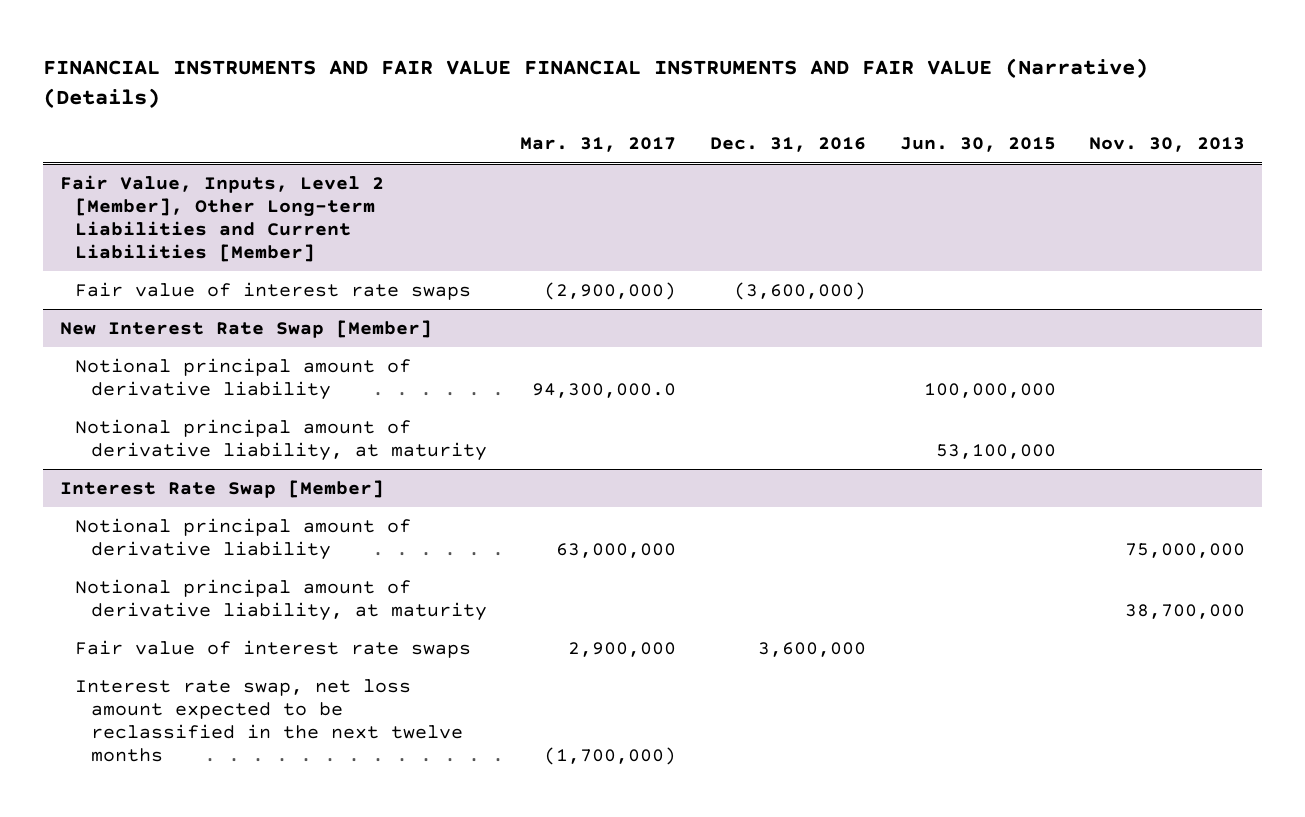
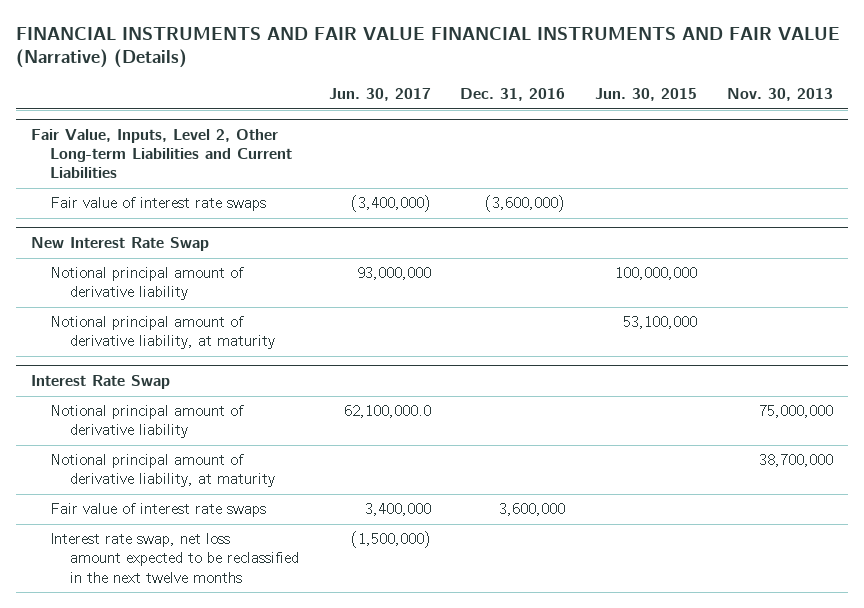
- | Mar. 31, 2017 | Dec. 31, 2016 | Jun. 30, 2015 | Nov. 30, 2013
+ | Jun. 30, 2017 | Dec. 31, 2016 | Jun. 30, 2015 | Nov. 30, 2013
- Fair Value, Inputs, Level 2 [Member], Other Long-term Liabilities and Current Liabilities [Member]
+ Fair Value, Inputs, Level 2, Other Long-term Liabilities and Current Liabilities
- New Interest Rate Swap [Member]
+ New Interest Rate Swap
- Interest Rate Swap [Member]
+ Interest Rate Swap

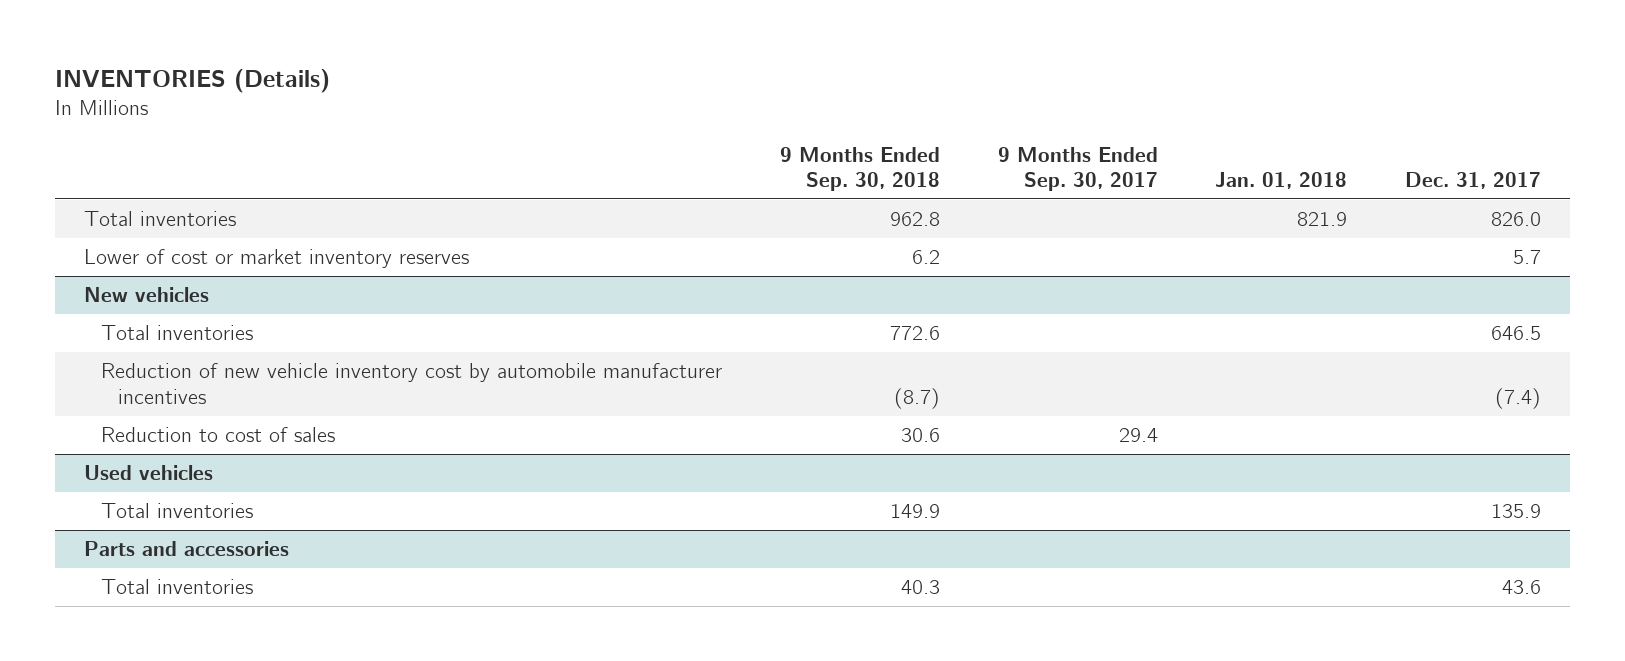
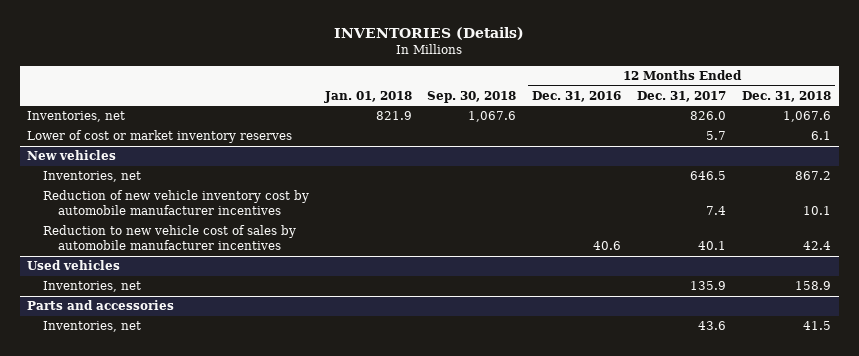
- | 9 Months Ended Sep. 30, 2018 | 9 Months Ended Sep. 30, 2017 | Jan. 01, 2018 | Dec. 31, 2017
+ | Jan. 01, 2018 | Sep. 30, 2018 | 12 Months Ended Dec. 31, 2016 | 12 Months Ended Dec. 31, 2017 | 12 Months Ended Dec. 31, 2018
- Total inventories | 962.8 | | 821.9 | 826.0
+ Inventories, net | 821.9 | 1,067.6 | | 826.0 | 1,067.6
@ New vehicles
- Total inventories | 772.6 | | | 646.5
+ Inventories, net | | | | 646.5 | 867.2
- Reduction to cost of sales | 30.6 | 29.4 | |
+ Reduction to new vehicle cost of sales by automobile manufacturer incentives | | | 40.6 | 40.1 | 42.4
@ Used vehicles
- Total inventories | 149.9 | | | 135.9
+ Inventories, net | | | | 135.9 | 158.9
@ Parts and accessories
- Total inventories | 40.3 | | | 43.6
+ Inventories, net | | | | 43.6 | 41.5

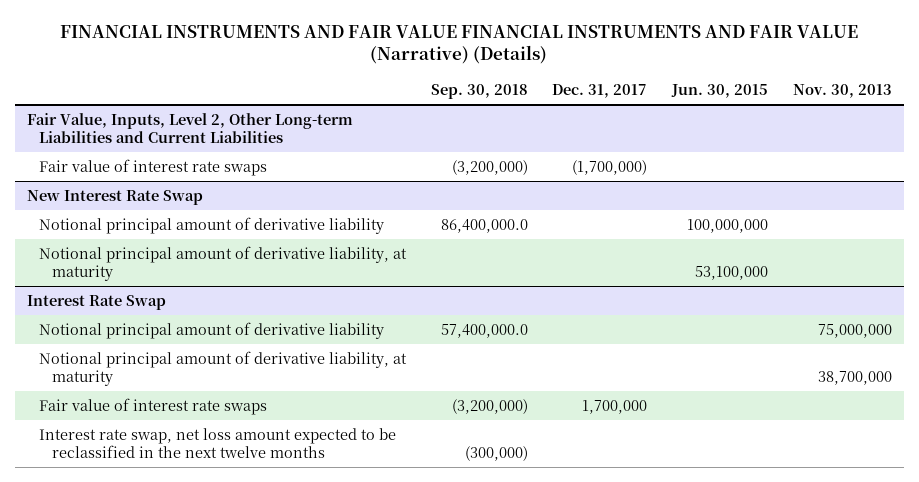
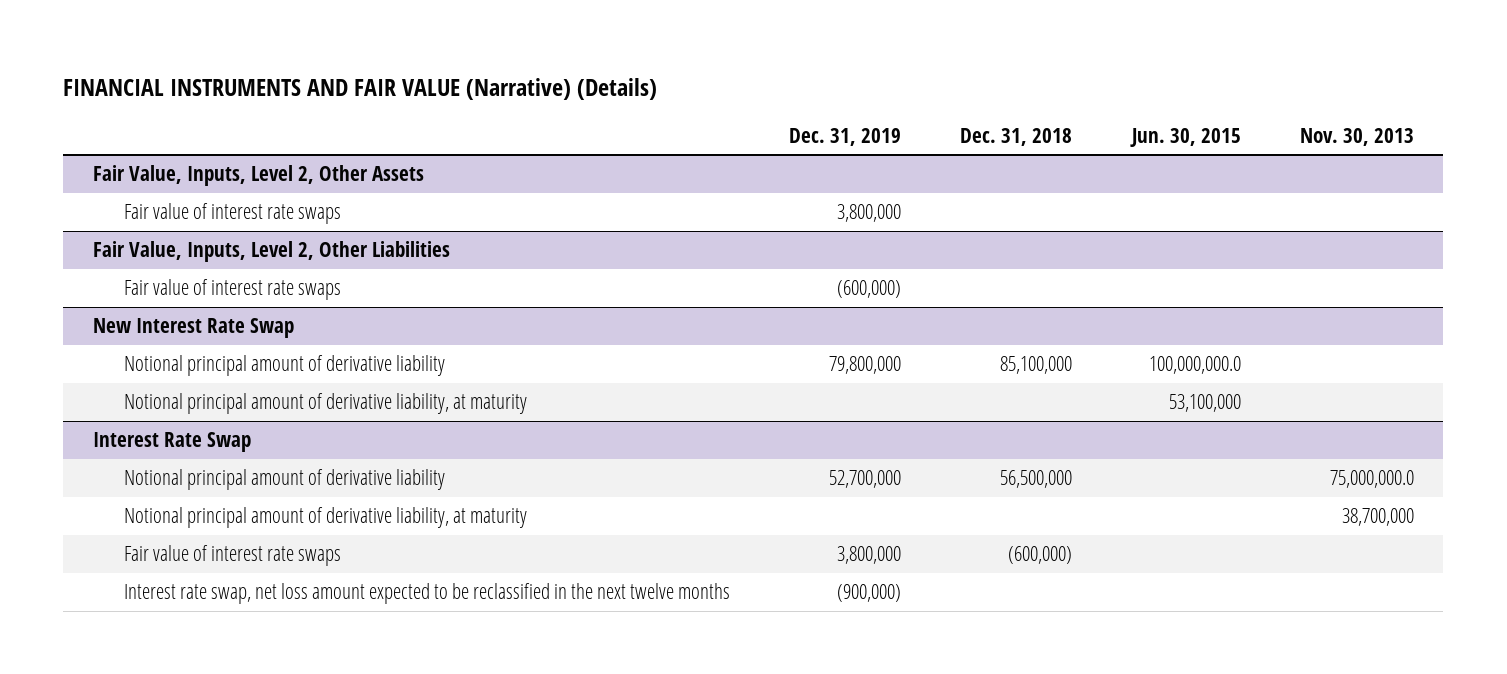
- FINANCIAL INSTRUMENTS AND FAIR VALUE FINANCIAL INSTRUMENTS AND FAIR VALUE (Narrative) (Details)
+ FINANCIAL INSTRUMENTS AND FAIR VALUE (Narrative) (Details)
- | Sep. 30, 2018 | Dec. 31, 2017 | Jun. 30, 2015 | Nov. 30, 2013
+ | Dec. 31, 2019 | Dec. 31, 2018 | Jun. 30, 2015 | Nov. 30, 2013
- Fair Value, Inputs, Level 2, Other Long-term Liabilities and Current Liabilities
+ Fair Value, Inputs, Level 2, Other Assets
+ Fair value of interest rate swaps | 3,800,000 | | |
+ Fair Value, Inputs, Level 2, Other Liabilities
@ New Interest Rate Swap
- Notional principal amount of derivative liability | 86,400,000.0 | | 100,000,000 |
+ Notional principal amount of derivative liability | 79,800,000 | 85,100,000 | 100,000,000.0 |
@ Interest Rate Swap
- Notional principal amount of derivative liability | 57,400,000.0 | | | 75,000,000
+ Notional principal amount of derivative liability | 52,700,000 | 56,500,000 | | 75,000,000.0

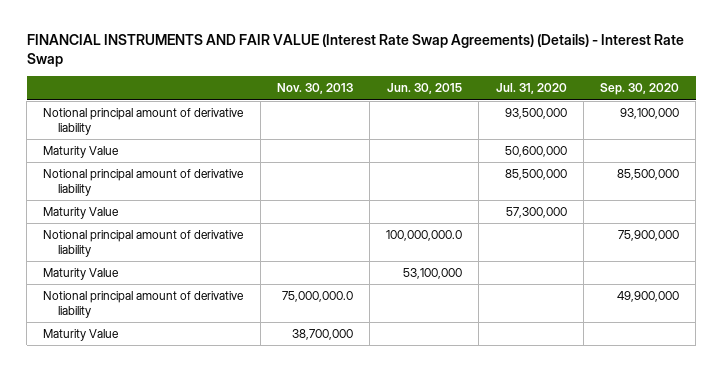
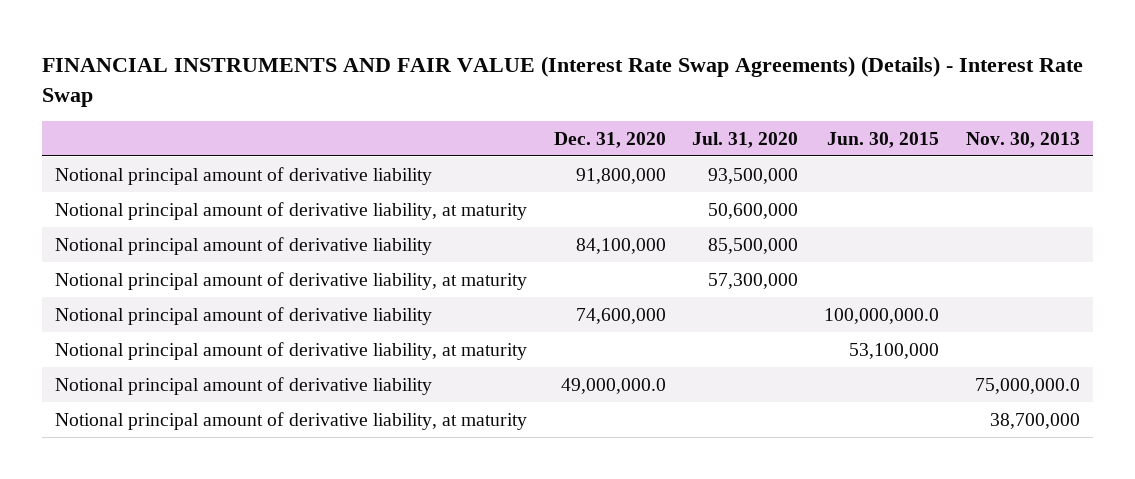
- | Nov. 30, 2013 | Jun. 30, 2015 | Jul. 31, 2020 | Sep. 30, 2020
+ | Dec. 31, 2020 | Jul. 31, 2020 | Jun. 30, 2015 | Nov. 30, 2013
- Maturity Value | | | 50,600,000 |
+ Notional principal amount of derivative liability, at maturity | | 50,600,000 | |
- Maturity Value | | | 57,300,000 |
+ Notional principal amount of derivative liability, at maturity | | 57,300,000 | |
- Maturity Value | | 53,100,000 | |
+ Notional principal amount of derivative liability, at maturity | | | 53,100,000 |
- Maturity Value | 38,700,000 | | |
+ Notional principal amount of derivative liability, at maturity | | | | 38,700,000

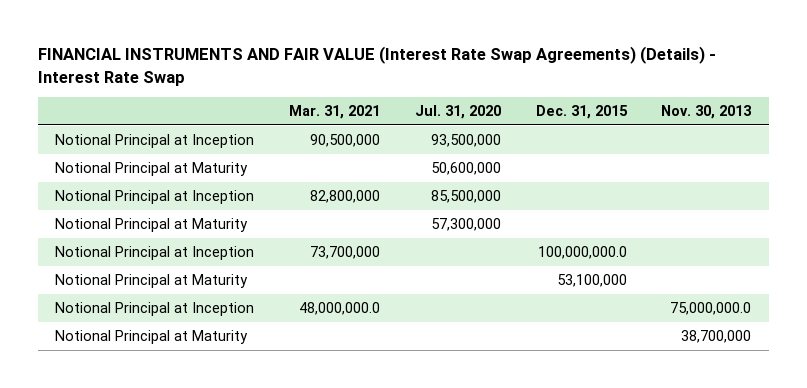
- | Dec. 31, 2020 | Jul. 31, 2020 | Jun. 30, 2015 | Nov. 30, 2013
+ | Mar. 31, 2021 | Jul. 31, 2020 | Dec. 31, 2015 | Nov. 30, 2013
- Notional principal amount of derivative liability | 91,800,000 | 93,500,000 | |
- Notional principal amount of derivative liability, at maturity | | 50,600,000 | |
- Notional principal amount of derivative liability | 84,100,000 | 85,500,000 | |
- Notional principal amount of derivative liability, at maturity | | 57,300,000 | |
- Notional principal amount of derivative liability | 74,600,000 | | 100,000,000.0 |
- Notional principal amount of derivative liability, at maturity | | | 53,100,000 |
- Notional principal amount of derivative liability | 49,000,000.0 | | | 75,000,000.0
- Notional principal amount of derivative liability, at maturity | | | | 38,700,000
+ Notional Principal at Inception | 90,500,000 | 93,500,000 | |
+ Notional Principal at Maturity | | 50,600,000 | |
+ Notional Principal at Inception | 82,800,000 | 85,500,000 | |
+ Notional Principal at Maturity | | 57,300,000 | |
+ Notional Principal at Inception | 73,700,000 | | 100,000,000.0 |
+ Notional Principal at Maturity | | | 53,100,000 |
+ Notional Principal at Inception | 48,000,000.0 | | | 75,000,000.0
+ Notional Principal at Maturity | | | | 38,700,000

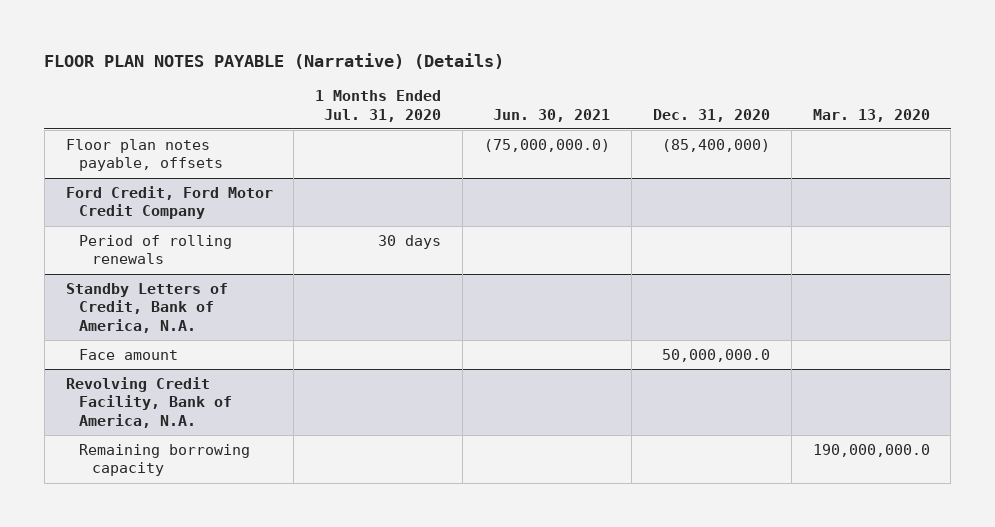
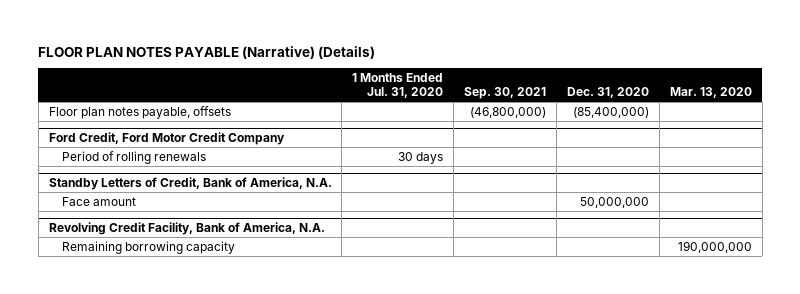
- | 1 Months Ended Jul. 31, 2020 | Jun. 30, 2021 | Dec. 31, 2020 | Mar. 13, 2020
+ | 1 Months Ended Jul. 31, 2020 | Sep. 30, 2021 | Dec. 31, 2020 | Mar. 13, 2020
@ Standby Letters of Credit, Bank of America, N.A.
- Face amount | | | 50,000,000.0 |
+ Face amount | | | 50,000,000 |
@ Revolving Credit Facility, Bank of America, N.A.
- Remaining borrowing capacity | | | | 190,000,000.0
+ Remaining borrowing capacity | | | | 190,000,000

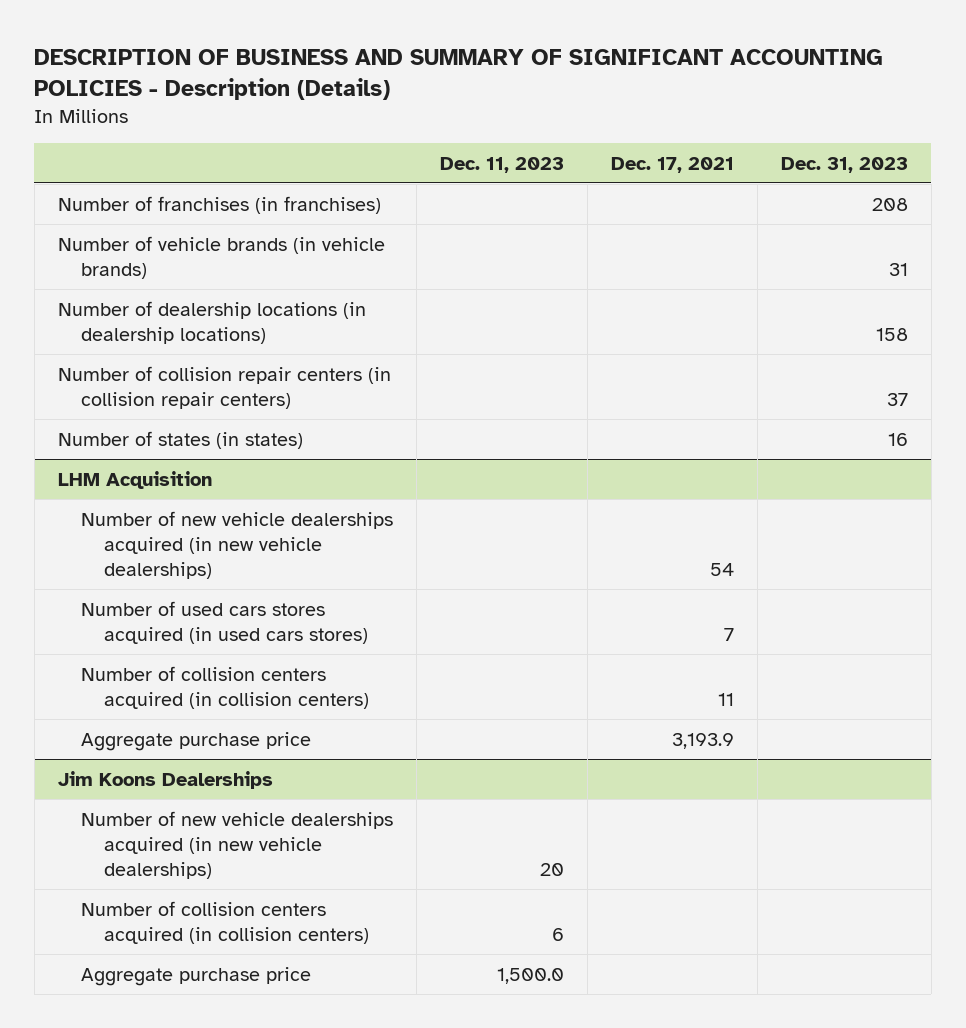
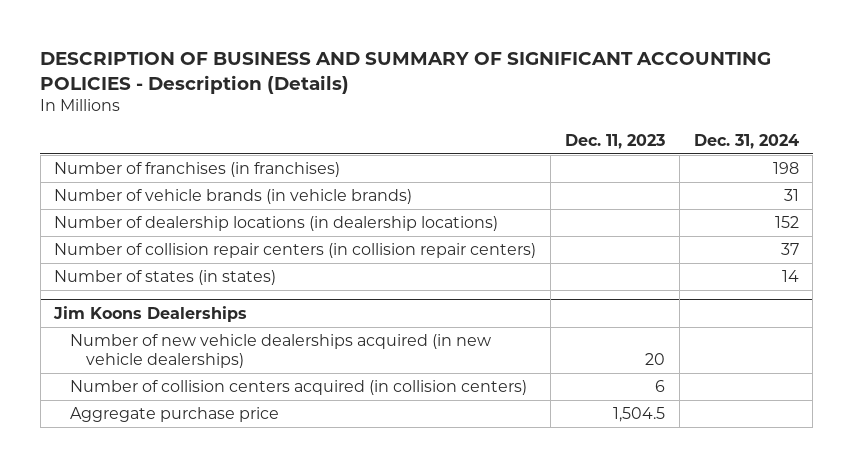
- | Dec. 11, 2023 | Dec. 17, 2021 | Dec. 31, 2023
+ | Dec. 11, 2023 | Dec. 31, 2024
- LHM Acquisition
- Number of new vehicle dealerships acquired (in new vehicle dealerships) | | 54 |
- Number of used cars stores acquired (in used cars stores) | | 7 |
- Number of collision centers acquired (in collision centers) | | 11 |
- Aggregate purchase price | | 3,193.9 |
@ Jim Koons Dealerships
- Aggregate purchase price | 1,500.0 | |
+ Aggregate purchase price | 1,504.5 |

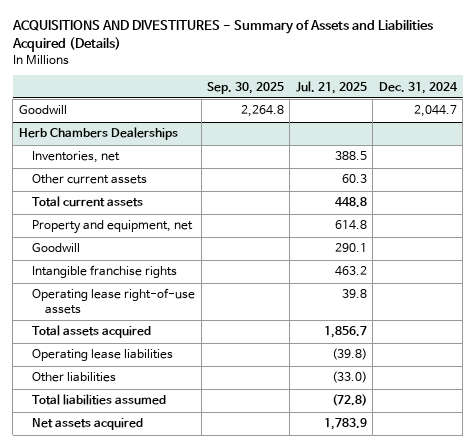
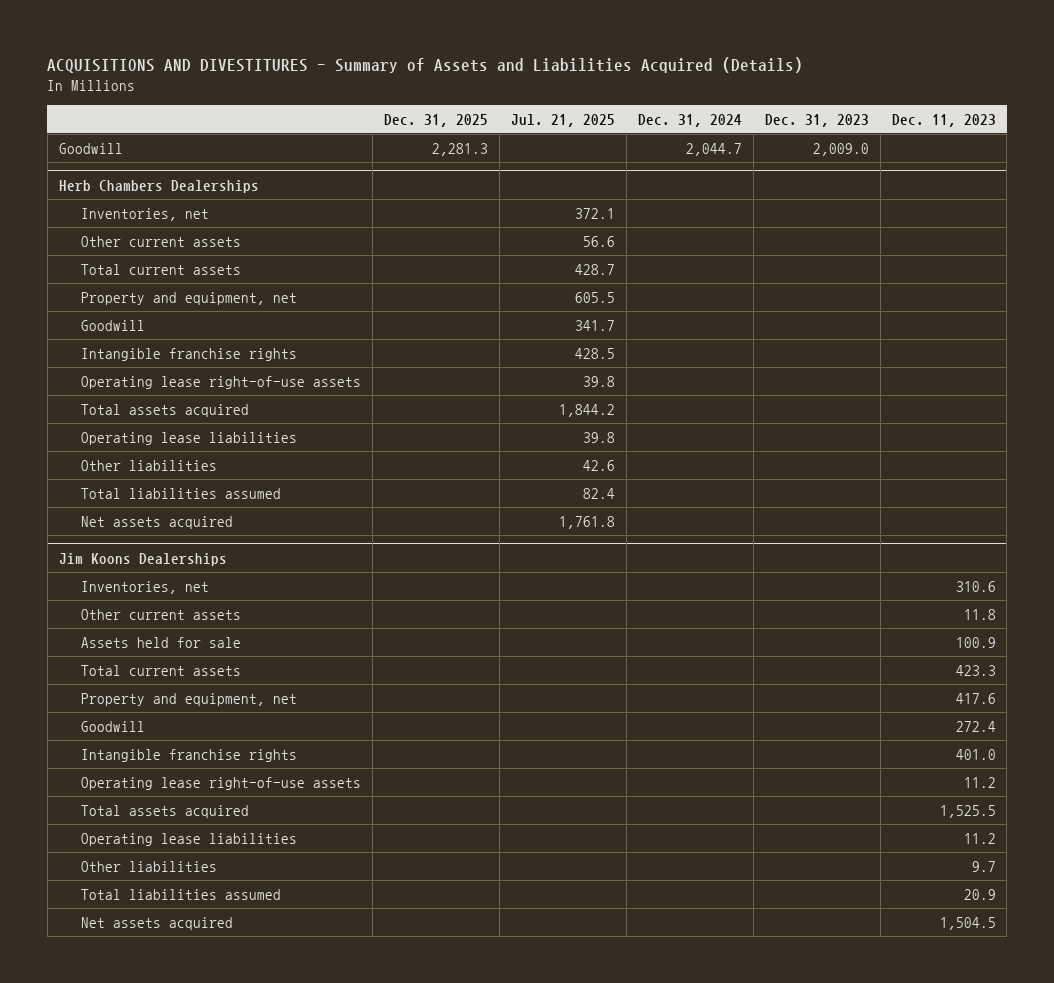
- | Sep. 30, 2025 | Jul. 21, 2025 | Dec. 31, 2024
+ | Dec. 31, 2025 | Jul. 21, 2025 | Dec. 31, 2024 | Dec. 31, 2023 | Dec. 11, 2023
@ Herb Chambers Dealerships
- Inventories, net | | 388.5 |
- Other current assets | | 60.3 |
- Total current assets | | 448.8 |
- Property and equipment, net | | 614.8 |
- Goodwill | | 290.1 |
- Intangible franchise rights | | 463.2 |
+ Inventories, net | | 372.1 | | |
+ Other current assets | | 56.6 | | |
+ Total current assets | | 428.7 | | |
+ Property and equipment, net | | 605.5 | | |
+ Goodwill | | 341.7 | | |
+ Intangible franchise rights | | 428.5 | | |
- Total assets acquired | | 1,856.7 |
- Operating lease liabilities | | (39.8) |
- Other liabilities | | (33.0) |
- Total liabilities assumed | | (72.8) |
- Net assets acquired | | 1,783.9 |
+ Total assets acquired | | 1,844.2 | | |
+ Operating lease liabilities | | 39.8 | | |
+ Other liabilities | | 42.6 | | |
+ Total liabilities assumed | | 82.4 | | |
+ Net assets acquired | | 1,761.8 | | |
+ Jim Koons Dealerships
+ Inventories, net | | | | | 310.6
+ Other current assets | | | | | 11.8
+ Assets held for sale | | | | | 100.9
+ Total current assets | | | | | 423.3
+ Property and equipment, net | | | | | 417.6
+ Goodwill | | | | | 272.4
+ Intangible franchise rights | | | | | 401.0
+ Operating lease right-of-use assets | | | | | 11.2
+ Total assets acquired | | | | | 1,525.5
+ Operating lease liabilities | | | | | 11.2
+ Other liabilities | | | | | 9.7
+ Total liabilities assumed | | | | | 20.9
+ Net assets acquired | | | | | 1,504.5

